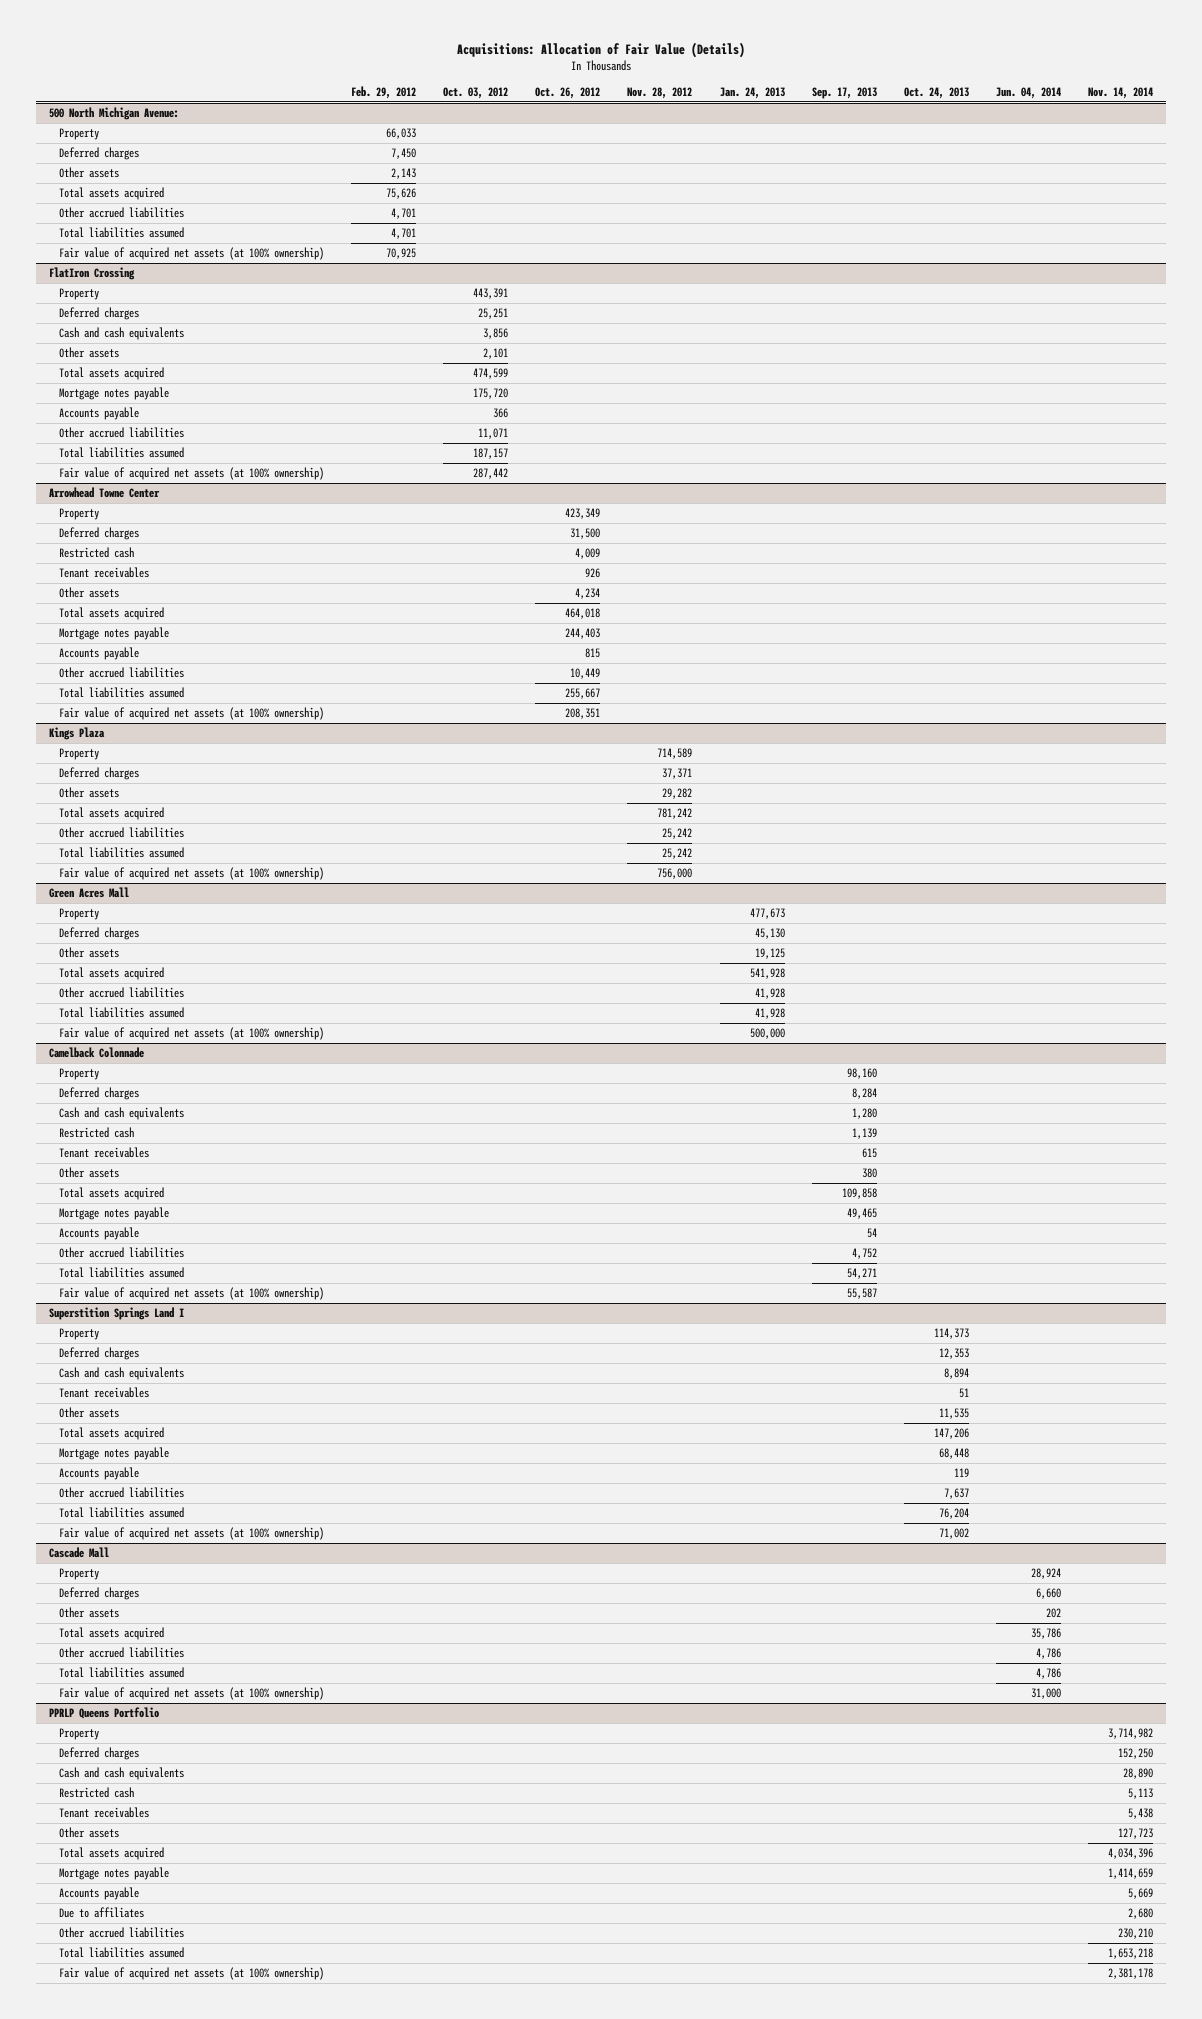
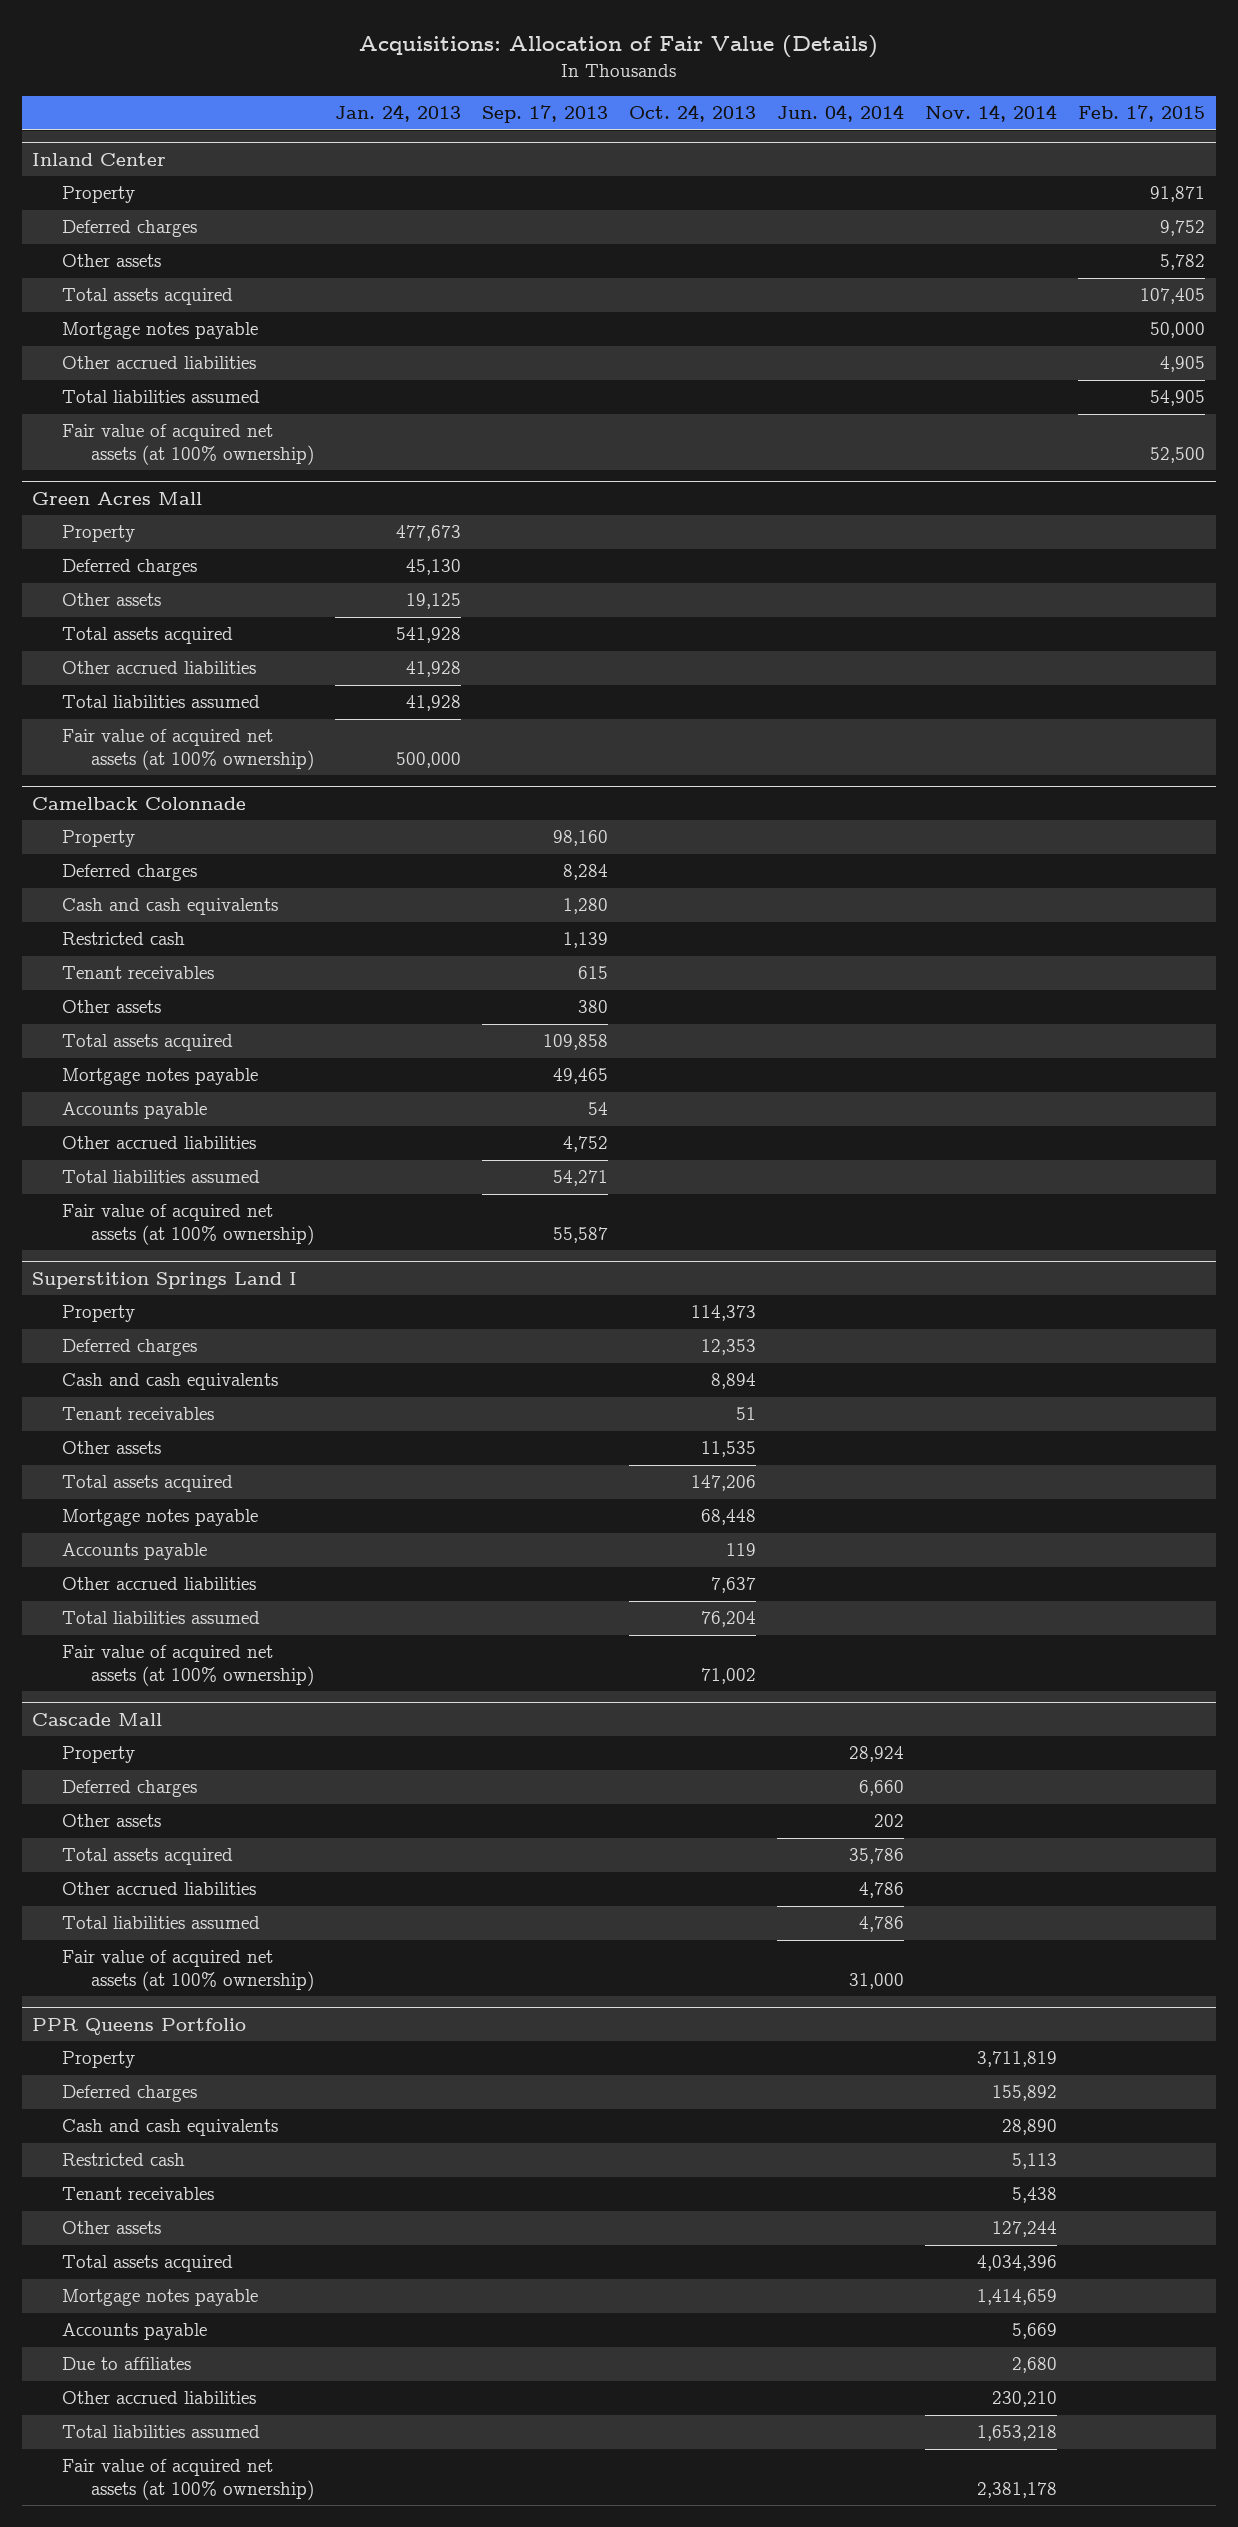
- | Feb. 29, 2012 | Oct. 03, 2012 | Oct. 26, 2012 | Nov. 28, 2012 | Jan. 24, 2013 | Sep. 17, 2013 | Oct. 24, 2013 | Jun. 04, 2014 | Nov. 14, 2014
+ | Jan. 24, 2013 | Sep. 17, 2013 | Oct. 24, 2013 | Jun. 04, 2014 | Nov. 14, 2014 | Feb. 17, 2015
- 500 North Michigan Avenue:
- Property | 66,033 | | | | | | | |
- Deferred charges | 7,450 | | | | | | | |
- Other assets | 2,143 | | | | | | | |
- Total assets acquired | 75,626 | | | | | | | |
- Other accrued liabilities | 4,701 | | | | | | | |
- Total liabilities assumed | 4,701 | | | | | | | |
- Fair value of acquired net assets (at 100% ownership) | 70,925 | | | | | | | |
- FlatIron Crossing
- Property | | 443,391 | | | | | | |
- Deferred charges | | 25,251 | | | | | | |
- Cash and cash equivalents | | 3,856 | | | | | | |
- Other assets | | 2,101 | | | | | | |
- Total assets acquired | | 474,599 | | | | | | |
- Mortgage notes payable | | 175,720 | | | | | | |
- Accounts payable | | 366 | | | | | | |
- Other accrued liabilities | | 11,071 | | | | | | |
- Total liabilities assumed | | 187,157 | | | | | | |
- Fair value of acquired net assets (at 100% ownership) | | 287,442 | | | | | | |
- Arrowhead Towne Center
- Property | | | 423,349 | | | | | |
- Deferred charges | | | 31,500 | | | | | |
- Restricted cash | | | 4,009 | | | | | |
- Tenant receivables | | | 926 | | | | | |
- Other assets | | | 4,234 | | | | | |
- Total assets acquired | | | 464,018 | | | | | |
- Mortgage notes payable | | | 244,403 | | | | | |
- Accounts payable | | | 815 | | | | | |
- Other accrued liabilities | | | 10,449 | | | | | |
- Total liabilities assumed | | | 255,667 | | | | | |
- Fair value of acquired net assets (at 100% ownership) | | | 208,351 | | | | | |
- Kings Plaza
- Property | | | | 714,589 | | | | |
- Deferred charges | | | | 37,371 | | | | |
- Other assets | | | | 29,282 | | | | |
- Total assets acquired | | | | 781,242 | | | | |
- Other accrued liabilities | | | | 25,242 | | | | |
- Total liabilities assumed | | | | 25,242 | | | | |
- Fair value of acquired net assets (at 100% ownership) | | | | 756,000 | | | | |
+ Inland Center
+ Property | | | | | | 91,871
+ Deferred charges | | | | | | 9,752
+ Other assets | | | | | | 5,782
+ Total assets acquired | | | | | | 107,405
+ Mortgage notes payable | | | | | | 50,000
+ Other accrued liabilities | | | | | | 4,905
+ Total liabilities assumed | | | | | | 54,905
+ Fair value of acquired net assets (at 100% ownership) | | | | | | 52,500
- PPRLP Queens Portfolio
- Property | | | | | | | | | 3,714,982
- Deferred charges | | | | | | | | | 152,250
+ PPR Queens Portfolio
+ Property | | | | | 3,711,819 |
+ Deferred charges | | | | | 155,892 |
- Other assets | | | | | | | | | 127,723
+ Other assets | | | | | 127,244 |

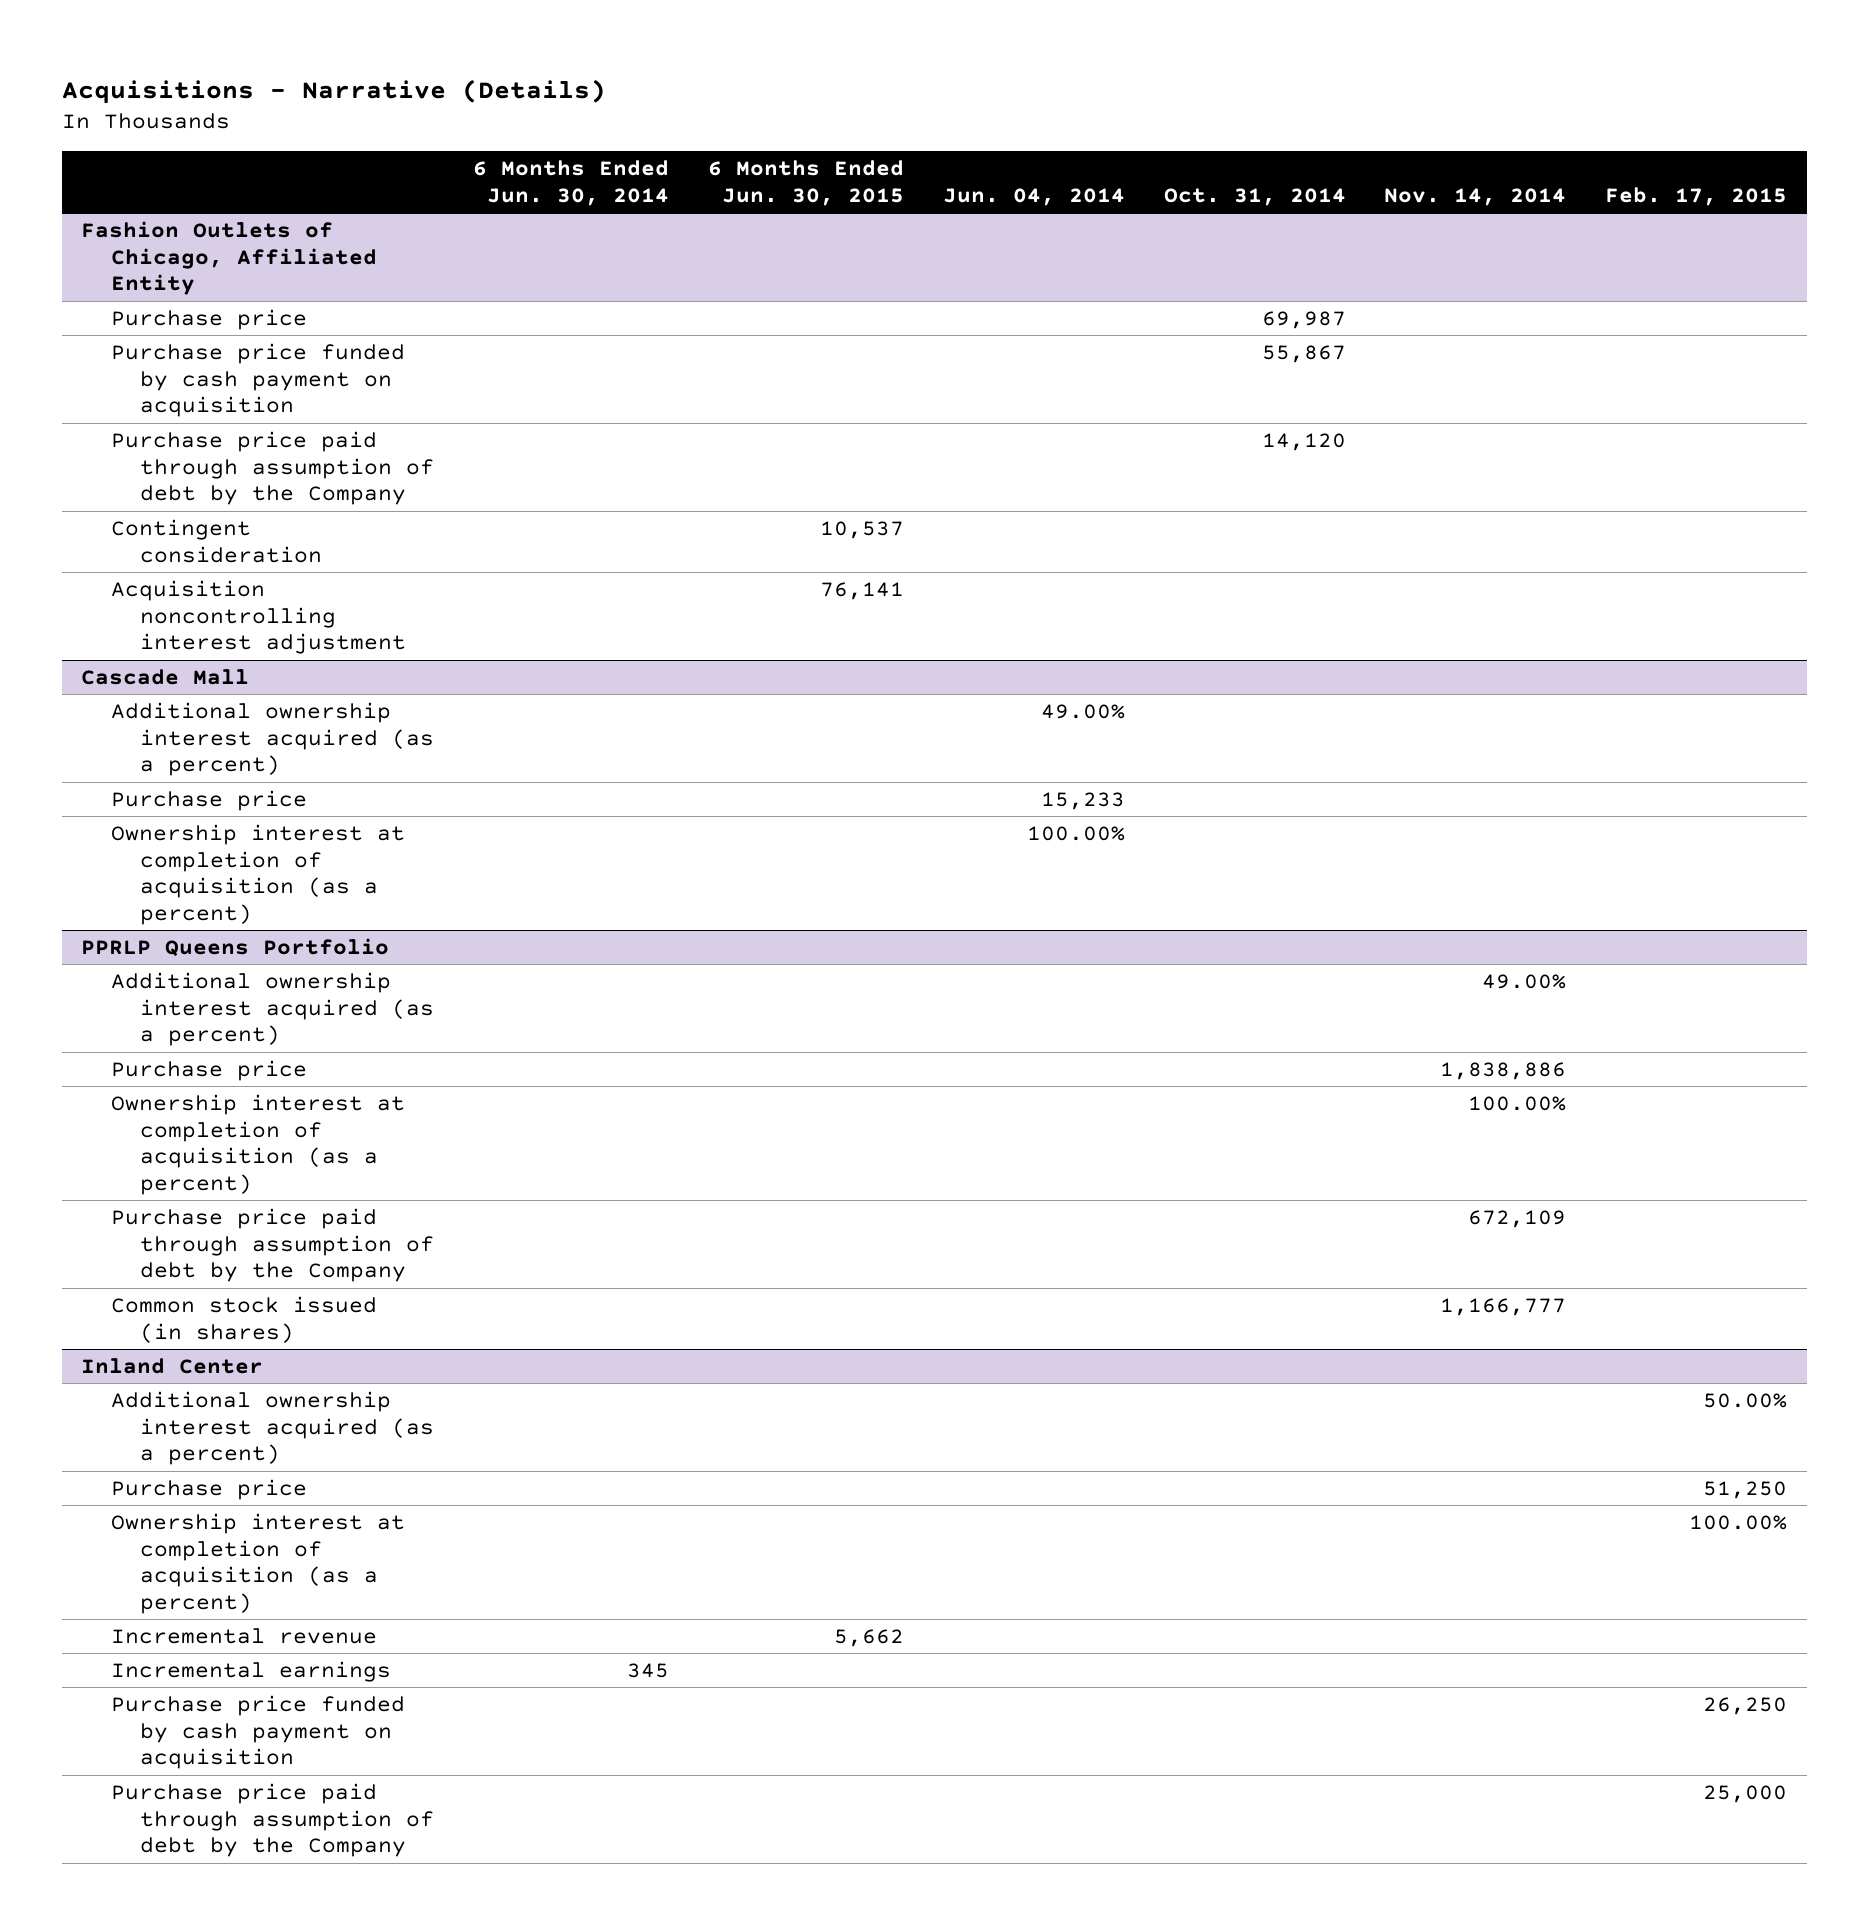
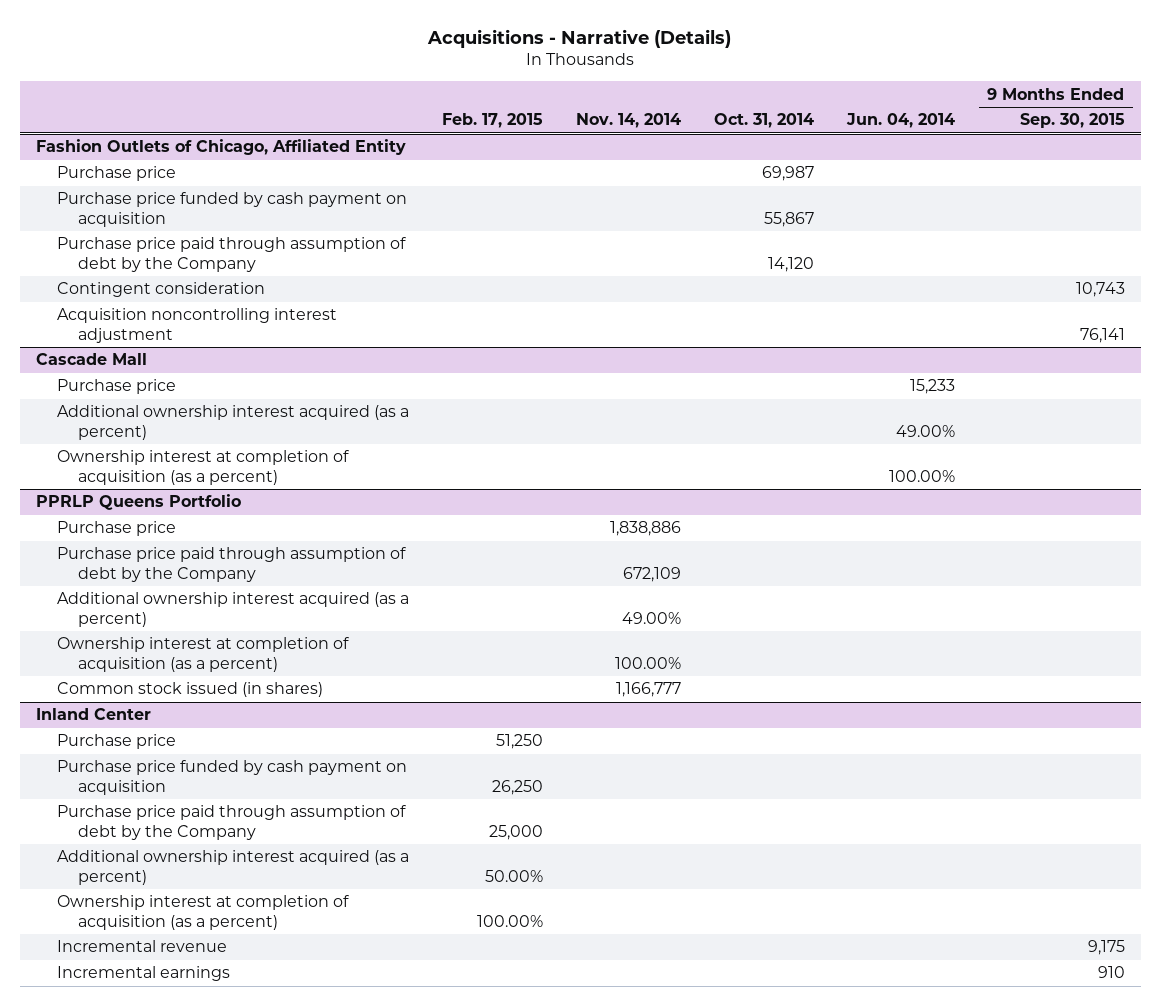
- | 6 Months Ended Jun. 30, 2014 | 6 Months Ended Jun. 30, 2015 | Jun. 04, 2014 | Oct. 31, 2014 | Nov. 14, 2014 | Feb. 17, 2015
+ | Feb. 17, 2015 | Nov. 14, 2014 | Oct. 31, 2014 | Jun. 04, 2014 | 9 Months Ended Sep. 30, 2015
@ Cascade Mall
moved down: Additional ownership interest acquired (as a percent) | | | | 49.00% |
@ PPRLP Queens Portfolio
moved down: Additional ownership interest acquired (as a percent) | | 49.00% | | |
moved down: Ownership interest at completion of acquisition (as a percent) | | 100.00% | | |
@ Inland Center
moved up: Purchase price funded by cash payment on acquisition | 26,250 | | | |
moved up: Purchase price paid through assumption of debt by the Company | 25,000 | | | |
moved down: Additional ownership interest acquired (as a percent) | 50.00% | | | |

